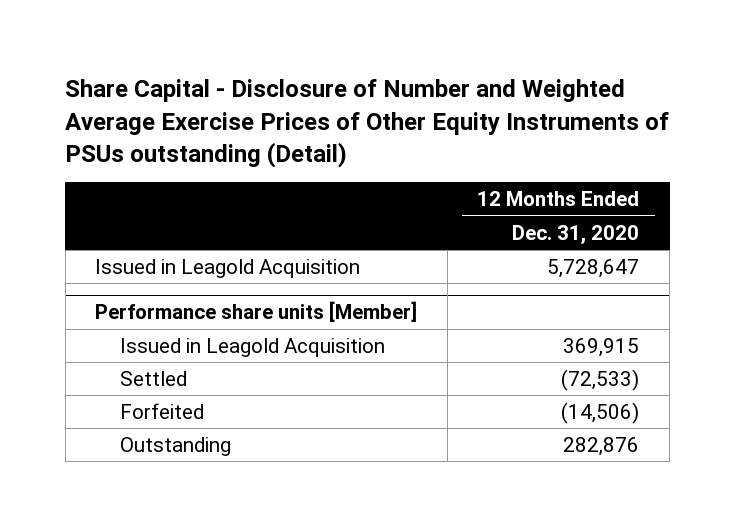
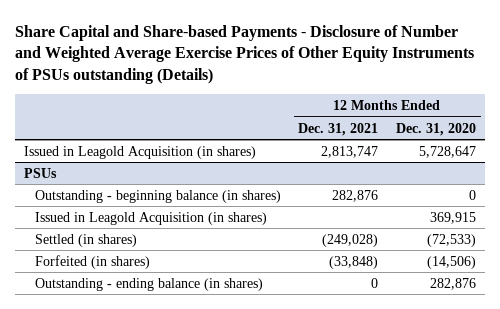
- Share Capital - Disclosure of Number and Weighted Average Exercise Prices of Other Equity Instruments of PSUs outstanding (Detail)
+ Share Capital and Share-based Payments - Disclosure of Number and Weighted Average Exercise Prices of Other Equity Instruments of PSUs outstanding (Details)
- | 12 Months Ended Dec. 31, 2020
+ | 12 Months Ended Dec. 31, 2021 | 12 Months Ended Dec. 31, 2020
- Issued in Leagold Acquisition | 5,728,647
- Performance share units [Member]
- Issued in Leagold Acquisition | 369,915
- Settled | (72,533)
- Forfeited | (14,506)
- Outstanding | 282,876
+ Issued in Leagold Acquisition (in shares) | 2,813,747 | 5,728,647
+ PSUs
+ Outstanding - beginning balance (in shares) | 282,876 | 0
+ Issued in Leagold Acquisition (in shares) | | 369,915
+ Settled (in shares) | (249,028) | (72,533)
+ Forfeited (in shares) | (33,848) | (14,506)
+ Outstanding - ending balance (in shares) | 0 | 282,876

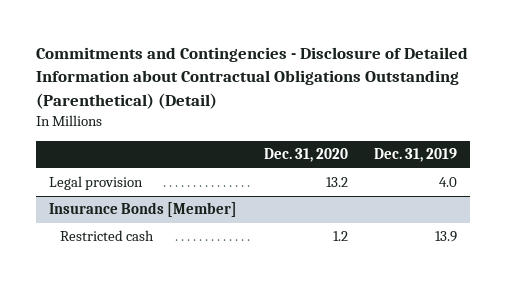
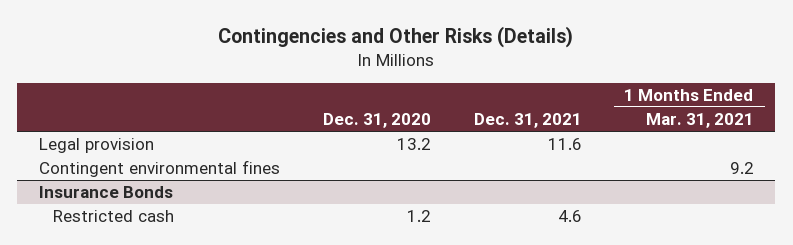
- Commitments and Contingencies - Disclosure of Detailed Information about Contractual Obligations Outstanding (Parenthetical) (Detail)
+ Contingencies and Other Risks (Details)
- | Dec. 31, 2020 | Dec. 31, 2019
+ | Dec. 31, 2020 | Dec. 31, 2021 | 1 Months Ended Mar. 31, 2021
- Insurance Bonds [Member]
+ Contingent environmental fines | | | 9.2
+ Insurance Bonds

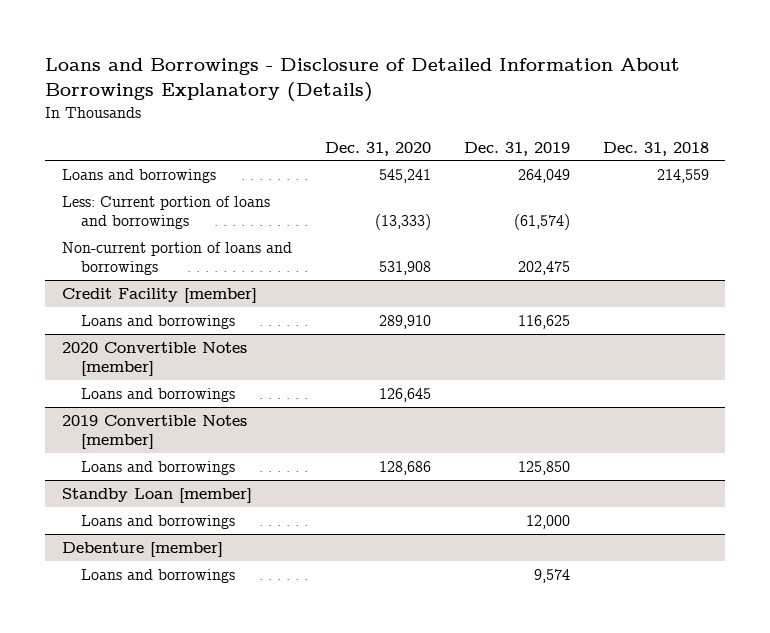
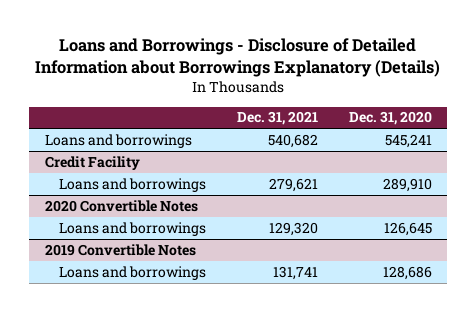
- Loans and Borrowings - Disclosure of Detailed Information About Borrowings Explanatory (Details)
+ Loans and Borrowings - Disclosure of Detailed Information about Borrowings Explanatory (Details)
- | Dec. 31, 2020 | Dec. 31, 2019 | Dec. 31, 2018
+ | Dec. 31, 2021 | Dec. 31, 2020
- Less: Current portion of loans and borrowings | (13,333) | (61,574) |
- Non-current portion of loans and borrowings | 531,908 | 202,475 |
- Credit Facility [member]
+ Credit Facility
- 2020 Convertible Notes [member]
+ 2020 Convertible Notes
- 2019 Convertible Notes [member]
+ 2019 Convertible Notes
- Standby Loan [member]
- Loans and borrowings | | 12,000 |
- Debenture [member]
- Loans and borrowings | | 9,574 |

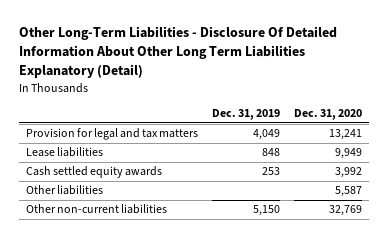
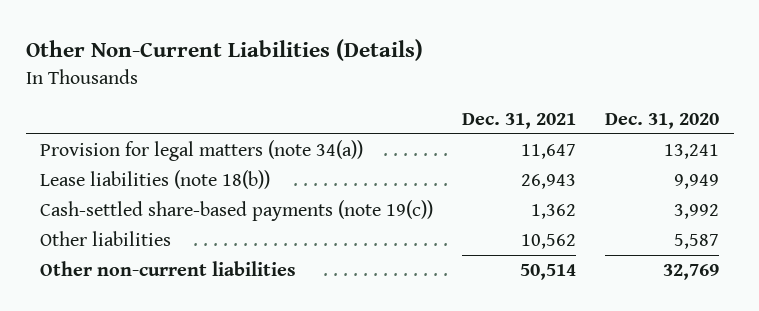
- Other Long-Term Liabilities - Disclosure Of Detailed Information About Other Long Term Liabilities Explanatory (Detail)
+ Other Non-Current Liabilities (Details)
- | Dec. 31, 2019 | Dec. 31, 2020
+ | Dec. 31, 2021 | Dec. 31, 2020
- Provision for legal and tax matters | 4,049 | 13,241
- Lease liabilities | 848 | 9,949
- Cash settled equity awards | 253 | 3,992
+ Provision for legal matters (note 34(a)) | 11,647 | 13,241
+ Lease liabilities (note 18(b)) | 26,943 | 9,949
+ Cash-settled share-based payments (note 19(c)) | 1,362 | 3,992

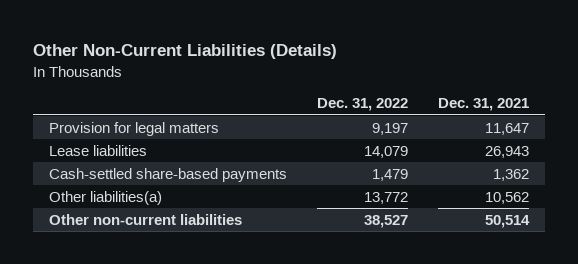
- | Dec. 31, 2021 | Dec. 31, 2020
+ | Dec. 31, 2022 | Dec. 31, 2021
- Provision for legal matters (note 34(a)) | 11,647 | 13,241
- Lease liabilities (note 18(b)) | 26,943 | 9,949
- Cash-settled share-based payments (note 19(c)) | 1,362 | 3,992
- Other liabilities | 10,562 | 5,587
+ Provision for legal matters | 9,197 | 11,647
+ Lease liabilities | 14,079 | 26,943
+ Cash-settled share-based payments | 1,479 | 1,362
+ Other liabilities(a) | 13,772 | 10,562

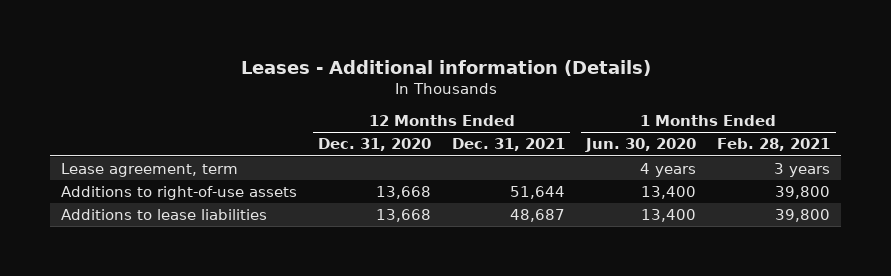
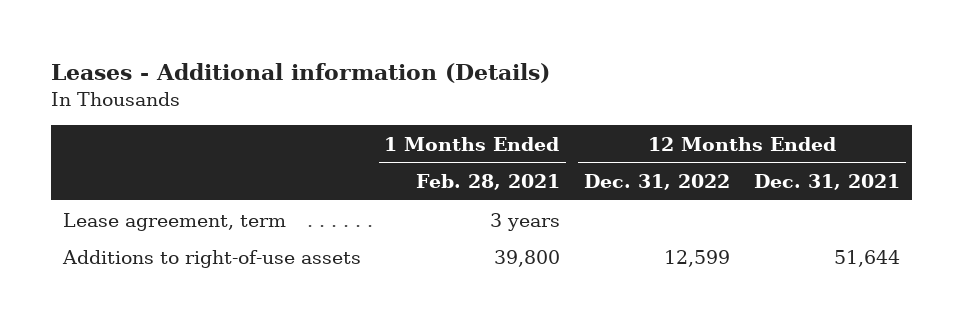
- | 12 Months Ended Dec. 31, 2020 | 12 Months Ended Dec. 31, 2021 | 1 Months Ended Jun. 30, 2020 | 1 Months Ended Feb. 28, 2021
+ | 1 Months Ended Feb. 28, 2021 | 12 Months Ended Dec. 31, 2022 | 12 Months Ended Dec. 31, 2021
- Additions to lease liabilities | 13,668 | 48,687 | 13,400 | 39,800

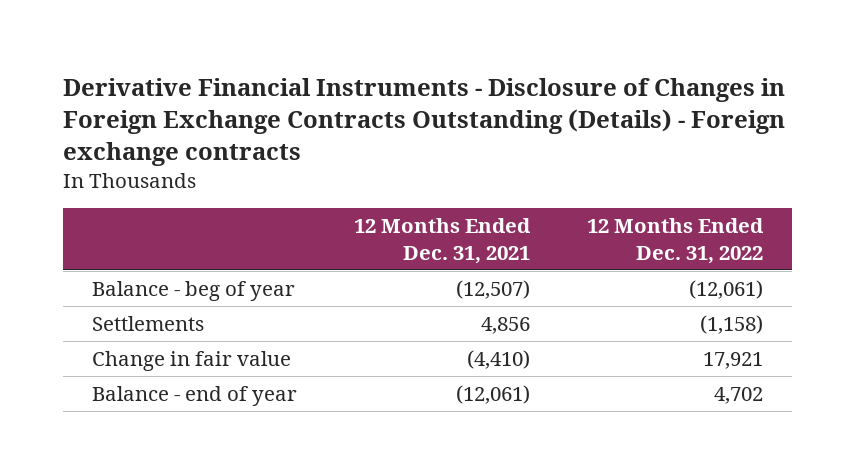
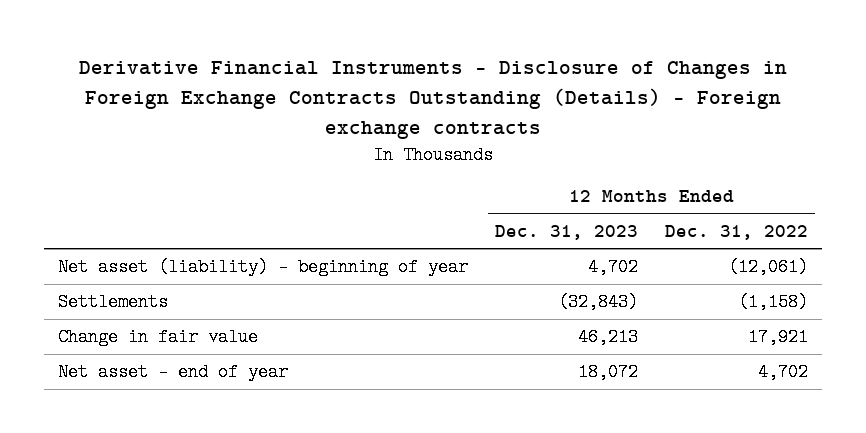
- | 12 Months Ended Dec. 31, 2021 | 12 Months Ended Dec. 31, 2022
+ | 12 Months Ended Dec. 31, 2023 | 12 Months Ended Dec. 31, 2022
- Balance - beg of year | (12,507) | (12,061)
+ Net asset (liability) - beginning of year | 4,702 | (12,061)
- Balance - end of year | (12,061) | 4,702
+ Net asset - end of year | 18,072 | 4,702

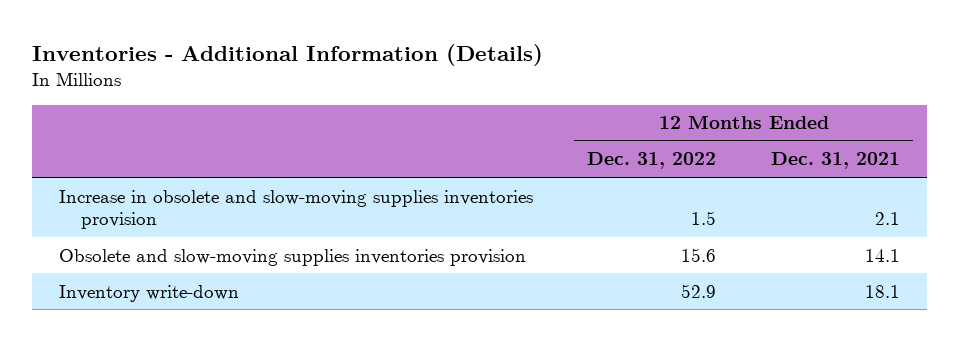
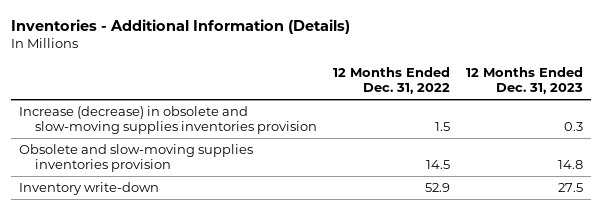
- | 12 Months Ended Dec. 31, 2022 | 12 Months Ended Dec. 31, 2021
+ | 12 Months Ended Dec. 31, 2022 | 12 Months Ended Dec. 31, 2023
- Increase in obsolete and slow-moving supplies inventories provision | 1.5 | 2.1
- Obsolete and slow-moving supplies inventories provision | 15.6 | 14.1
+ Increase (decrease) in obsolete and slow-moving supplies inventories provision | 1.5 | 0.3
+ Obsolete and slow-moving supplies inventories provision | 14.5 | 14.8

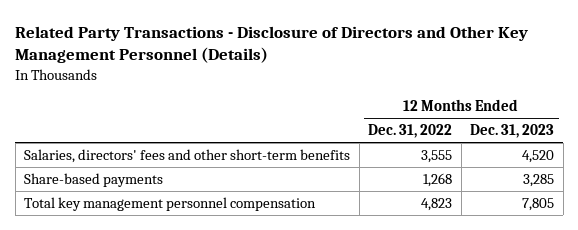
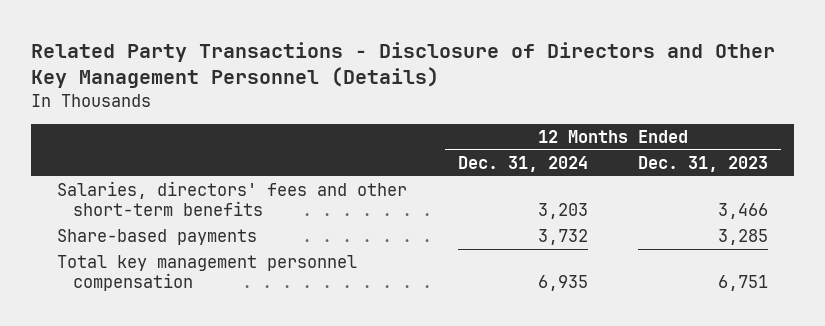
- | 12 Months Ended Dec. 31, 2022 | 12 Months Ended Dec. 31, 2023
+ | 12 Months Ended Dec. 31, 2024 | 12 Months Ended Dec. 31, 2023
- Salaries, directors' fees and other short-term benefits | 3,555 | 4,520
+ Salaries, directors' fees and other short-term benefits | 3,203 | 3,466
- Total key management personnel compensation | 4,823 | 7,805
+ Total key management personnel compensation | 6,935 | 6,751

